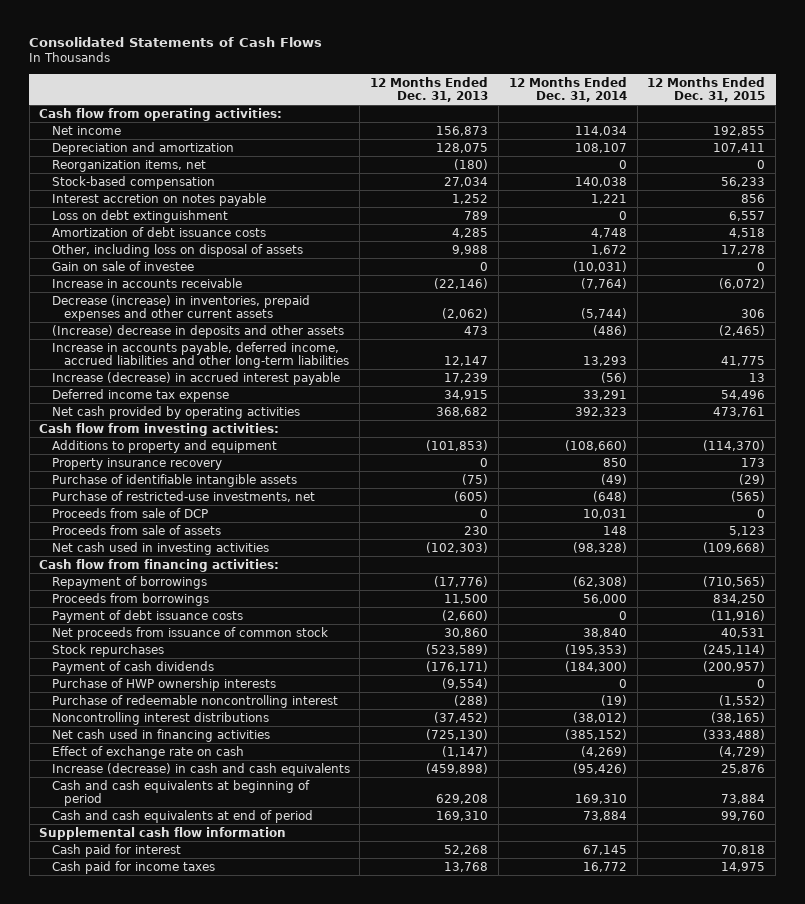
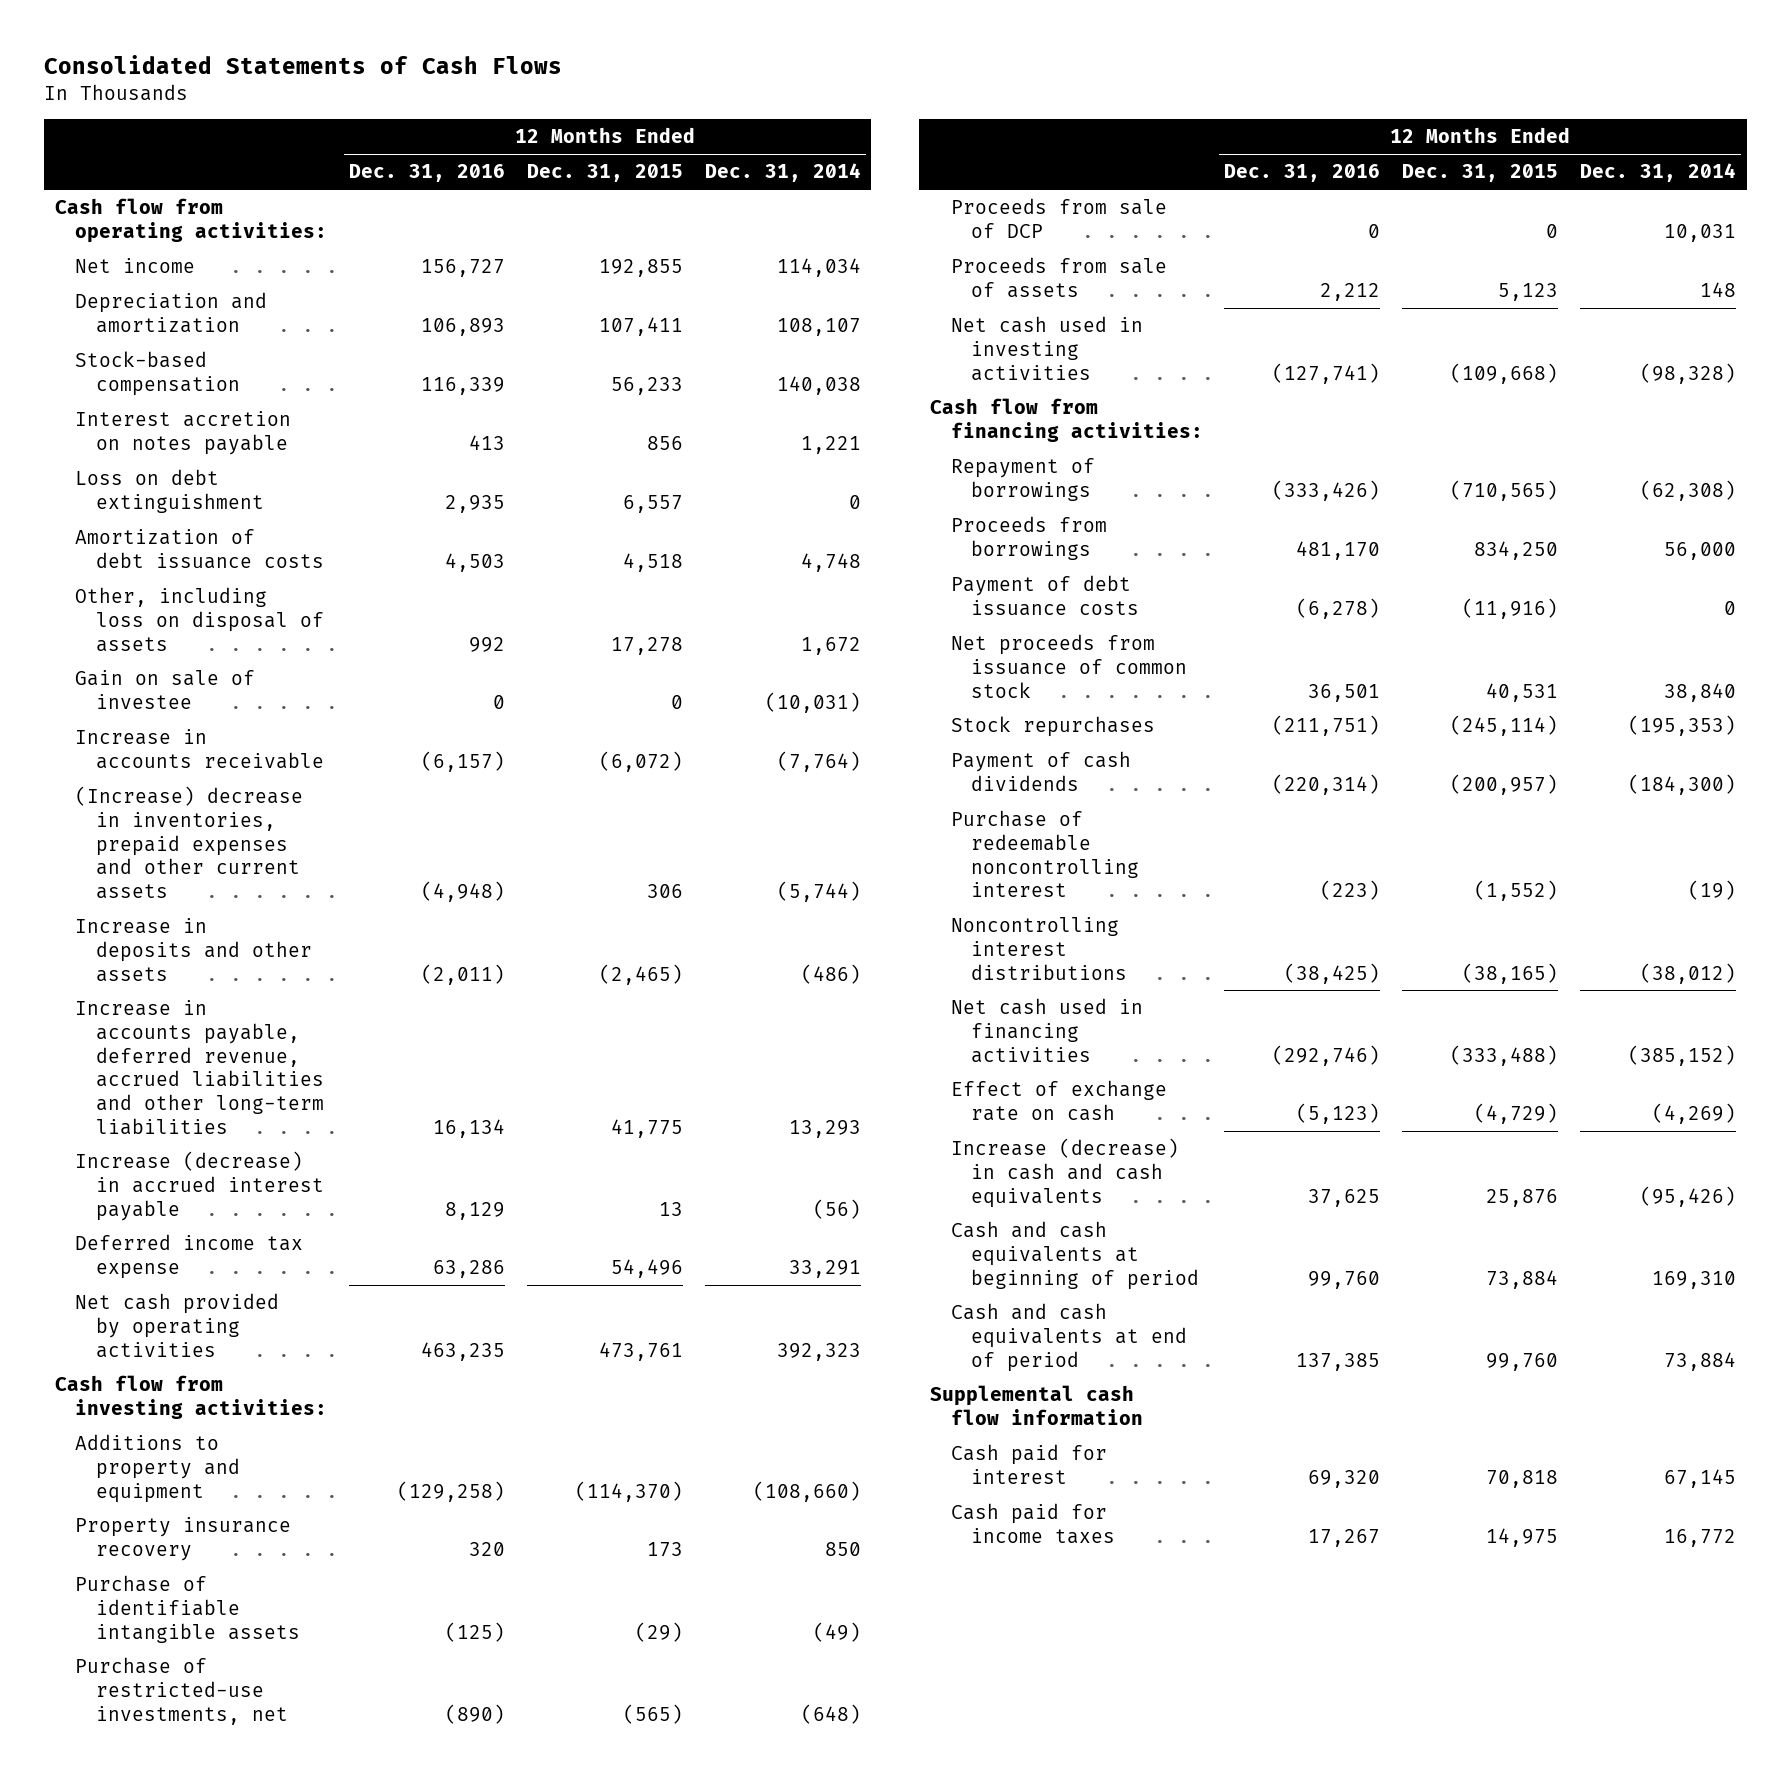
- | 12 Months Ended Dec. 31, 2013 | 12 Months Ended Dec. 31, 2014 | 12 Months Ended Dec. 31, 2015
+ | 12 Months Ended Dec. 31, 2016 | 12 Months Ended Dec. 31, 2015 | 12 Months Ended Dec. 31, 2014
- Reorganization items, net | (180) | 0 | 0
- Decrease (increase) in inventories, prepaid expenses and other current assets | (2,062) | (5,744) | 306
- (Increase) decrease in deposits and other assets | 473 | (486) | (2,465)
- Increase in accounts payable, deferred income, accrued liabilities and other long-term liabilities | 12,147 | 13,293 | 41,775
+ (Increase) decrease in inventories, prepaid expenses and other current assets | (4,948) | 306 | (5,744)
+ Increase in deposits and other assets | (2,011) | (2,465) | (486)
+ Increase in accounts payable, deferred revenue, accrued liabilities and other long-term liabilities | 16,134 | 41,775 | 13,293
- Purchase of HWP ownership interests | (9,554) | 0 | 0

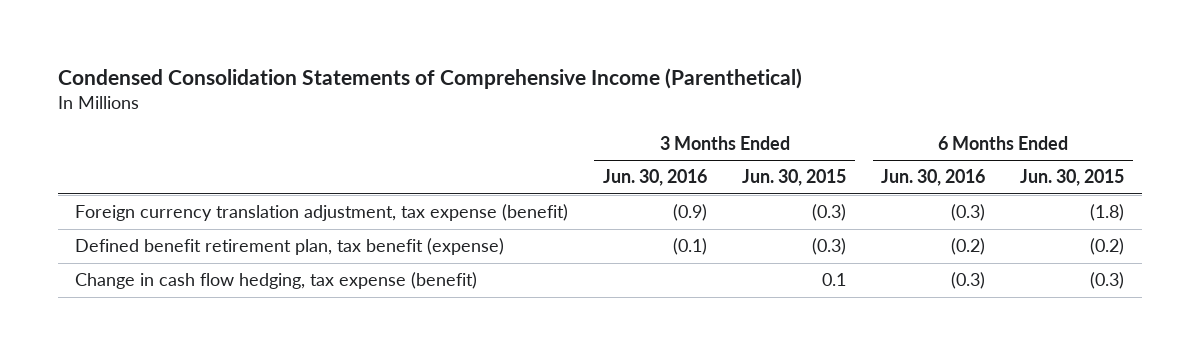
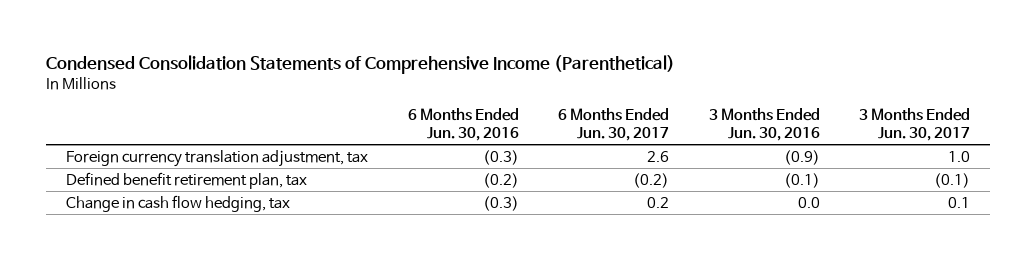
- | 3 Months Ended Jun. 30, 2016 | 3 Months Ended Jun. 30, 2015 | 6 Months Ended Jun. 30, 2016 | 6 Months Ended Jun. 30, 2015
+ | 6 Months Ended Jun. 30, 2016 | 6 Months Ended Jun. 30, 2017 | 3 Months Ended Jun. 30, 2016 | 3 Months Ended Jun. 30, 2017
- Foreign currency translation adjustment, tax expense (benefit) | (0.9) | (0.3) | (0.3) | (1.8)
- Defined benefit retirement plan, tax benefit (expense) | (0.1) | (0.3) | (0.2) | (0.2)
- Change in cash flow hedging, tax expense (benefit) | | 0.1 | (0.3) | (0.3)
+ Foreign currency translation adjustment, tax | (0.3) | 2.6 | (0.9) | 1.0
+ Defined benefit retirement plan, tax | (0.2) | (0.2) | (0.1) | (0.1)
+ Change in cash flow hedging, tax | (0.3) | 0.2 | 0.0 | 0.1

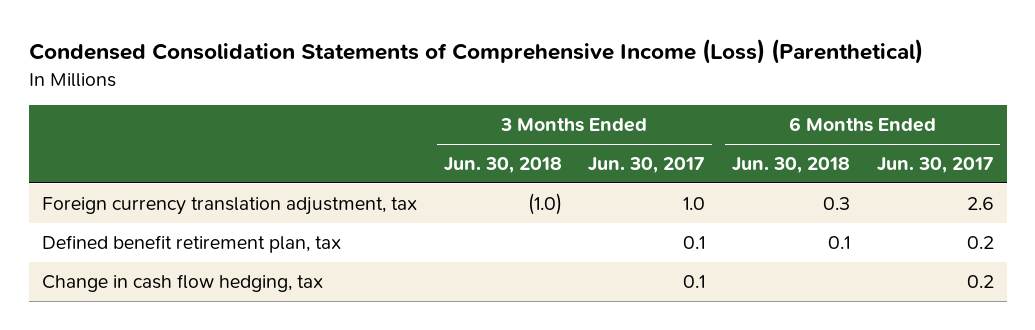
- Condensed Consolidation Statements of Comprehensive Income (Parenthetical)
+ Condensed Consolidation Statements of Comprehensive Income (Loss) (Parenthetical)
- | 6 Months Ended Jun. 30, 2016 | 6 Months Ended Jun. 30, 2017 | 3 Months Ended Jun. 30, 2016 | 3 Months Ended Jun. 30, 2017
+ | 3 Months Ended Jun. 30, 2018 | 3 Months Ended Jun. 30, 2017 | 6 Months Ended Jun. 30, 2018 | 6 Months Ended Jun. 30, 2017
- Defined benefit retirement plan, tax | (0.2) | (0.2) | (0.1) | (0.1)
+ Defined benefit retirement plan, tax | | 0.1 | 0.1 | 0.2

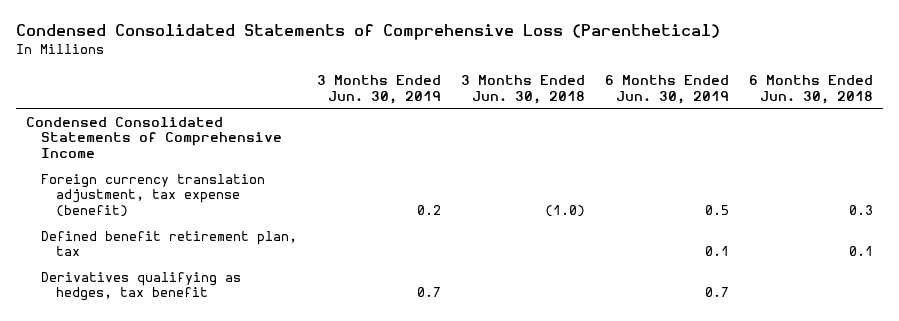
- Condensed Consolidation Statements of Comprehensive Income (Loss) (Parenthetical)
+ Condensed Consolidated Statements of Comprehensive Loss (Parenthetical)
- | 3 Months Ended Jun. 30, 2018 | 3 Months Ended Jun. 30, 2017 | 6 Months Ended Jun. 30, 2018 | 6 Months Ended Jun. 30, 2017
+ | 3 Months Ended Jun. 30, 2019 | 3 Months Ended Jun. 30, 2018 | 6 Months Ended Jun. 30, 2019 | 6 Months Ended Jun. 30, 2018
- Foreign currency translation adjustment, tax | (1.0) | 1.0 | 0.3 | 2.6
+ Condensed Consolidated Statements of Comprehensive Income
+ Foreign currency translation adjustment, tax expense (benefit) | 0.2 | (1.0) | 0.5 | 0.3
- Change in cash flow hedging, tax | | 0.1 | | 0.2
+ Derivatives qualifying as hedges, tax benefit | 0.7 | | 0.7 |

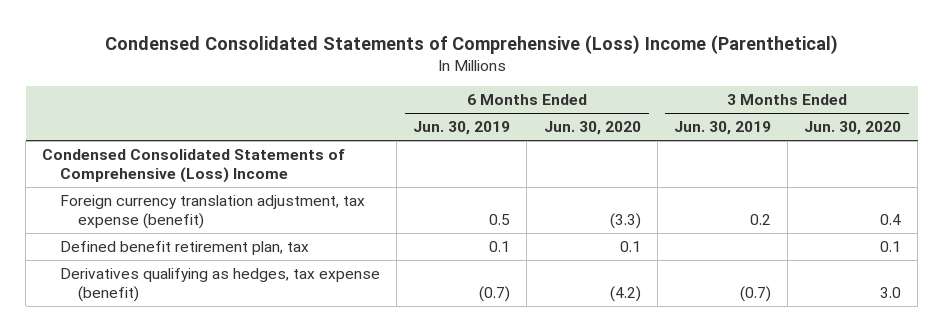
- Condensed Consolidated Statements of Comprehensive Loss (Parenthetical)
+ Condensed Consolidated Statements of Comprehensive (Loss) Income (Parenthetical)
- | 3 Months Ended Jun. 30, 2019 | 3 Months Ended Jun. 30, 2018 | 6 Months Ended Jun. 30, 2019 | 6 Months Ended Jun. 30, 2018
+ | 6 Months Ended Jun. 30, 2019 | 6 Months Ended Jun. 30, 2020 | 3 Months Ended Jun. 30, 2019 | 3 Months Ended Jun. 30, 2020
- Condensed Consolidated Statements of Comprehensive Income
+ Condensed Consolidated Statements of Comprehensive (Loss) Income
- Derivatives qualifying as hedges, tax benefit | 0.7 | | 0.7 |
+ Derivatives qualifying as hedges, tax expense (benefit) | (0.7) | (4.2) | (0.7) | 3.0

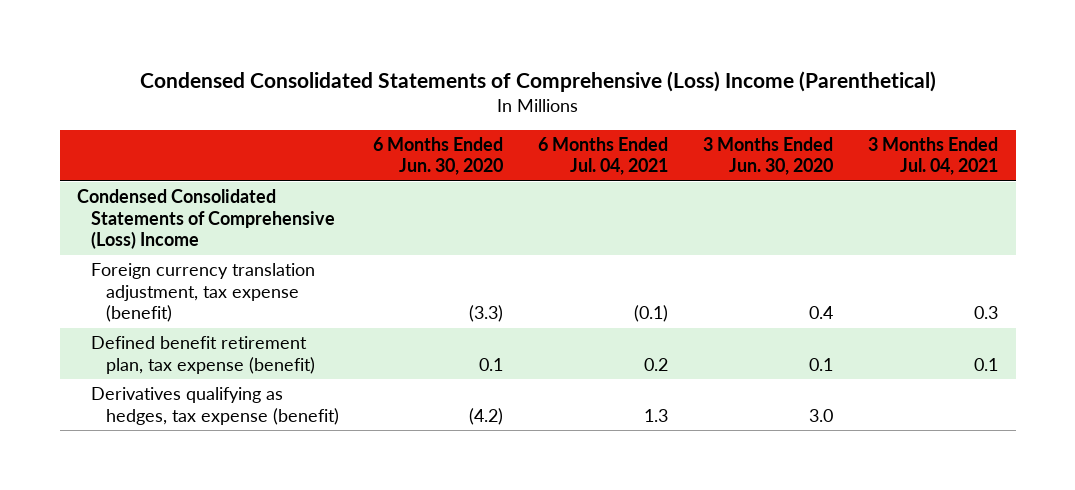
- | 6 Months Ended Jun. 30, 2019 | 6 Months Ended Jun. 30, 2020 | 3 Months Ended Jun. 30, 2019 | 3 Months Ended Jun. 30, 2020
+ | 6 Months Ended Jun. 30, 2020 | 6 Months Ended Jul. 04, 2021 | 3 Months Ended Jun. 30, 2020 | 3 Months Ended Jul. 04, 2021
- Defined benefit retirement plan, tax | 0.1 | 0.1 | | 0.1
+ Defined benefit retirement plan, tax expense (benefit) | 0.1 | 0.2 | 0.1 | 0.1

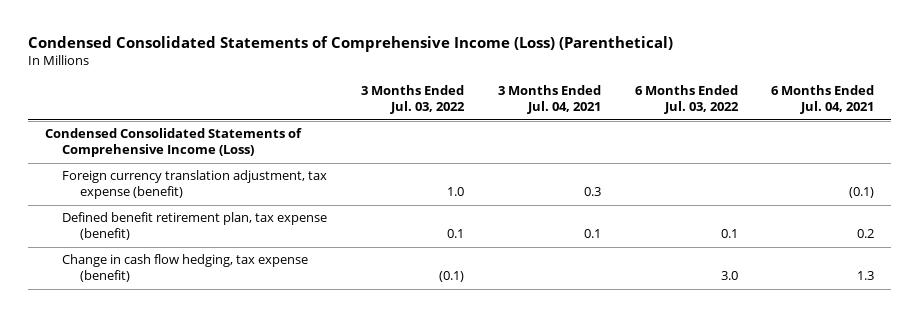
- Condensed Consolidated Statements of Comprehensive (Loss) Income (Parenthetical)
+ Condensed Consolidated Statements of Comprehensive Income (Loss) (Parenthetical)
- | 6 Months Ended Jun. 30, 2020 | 6 Months Ended Jul. 04, 2021 | 3 Months Ended Jun. 30, 2020 | 3 Months Ended Jul. 04, 2021
+ | 3 Months Ended Jul. 03, 2022 | 3 Months Ended Jul. 04, 2021 | 6 Months Ended Jul. 03, 2022 | 6 Months Ended Jul. 04, 2021
- Condensed Consolidated Statements of Comprehensive (Loss) Income
+ Condensed Consolidated Statements of Comprehensive Income (Loss)
- Derivatives qualifying as hedges, tax expense (benefit) | (4.2) | 1.3 | 3.0 |
+ Change in cash flow hedging, tax expense (benefit) | (0.1) | | 3.0 | 1.3

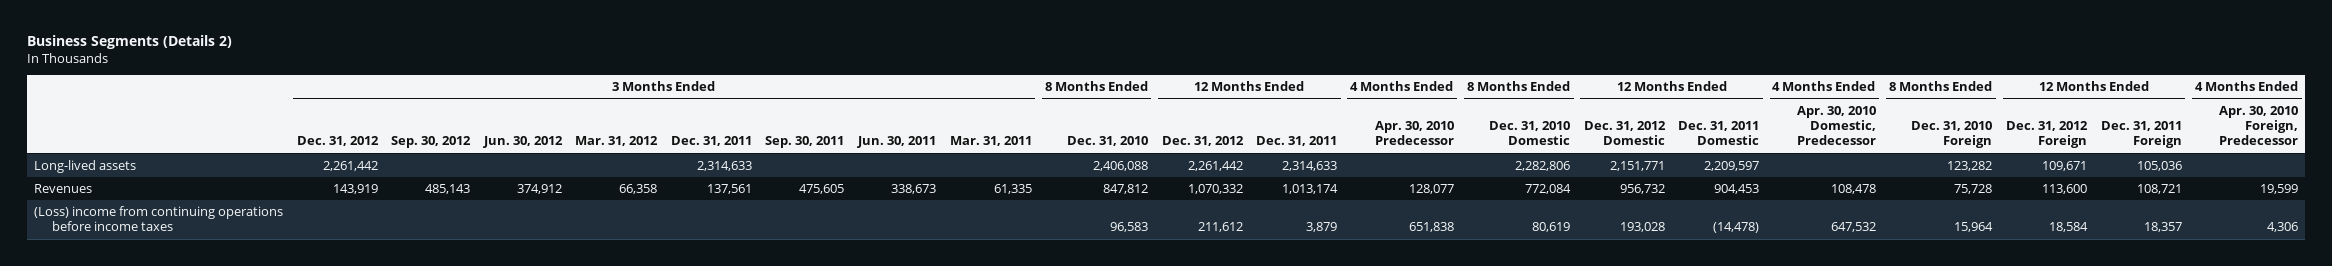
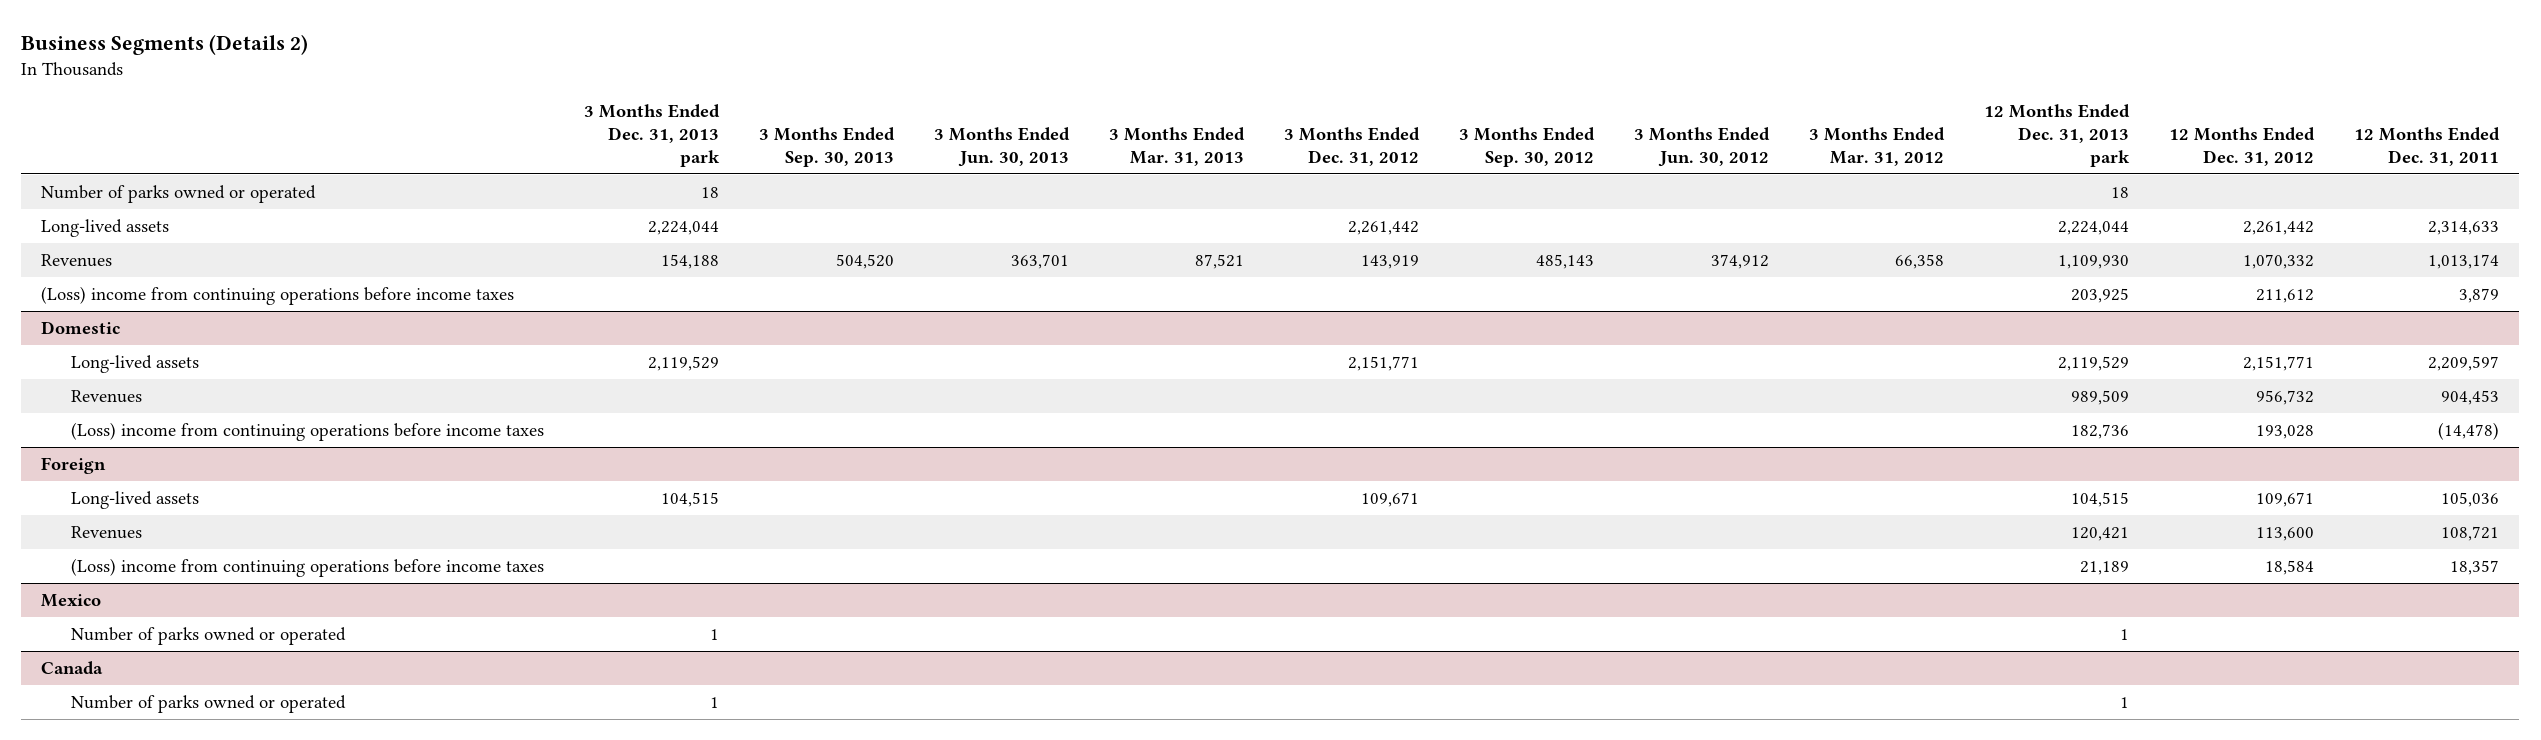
- | 3 Months Ended Dec. 31, 2012 | 3 Months Ended Sep. 30, 2012 | 3 Months Ended Jun. 30, 2012 | 3 Months Ended Mar. 31, 2012 | 3 Months Ended Dec. 31, 2011 | 3 Months Ended Sep. 30, 2011 | 3 Months Ended Jun. 30, 2011 | 3 Months Ended Mar. 31, 2011 | 8 Months Ended Dec. 31, 2010 | 12 Months Ended Dec. 31, 2012 | 12 Months Ended Dec. 31, 2011 | 4 Months Ended Apr. 30, 2010 Predecessor | 8 Months Ended Dec. 31, 2010 Domestic | 12 Months Ended Dec. 31, 2012 Domestic | 12 Months Ended Dec. 31, 2011 Domestic | 4 Months Ended Apr. 30, 2010 Domestic, Predecessor | 8 Months Ended Dec. 31, 2010 Foreign | 12 Months Ended Dec. 31, 2012 Foreign | 12 Months Ended Dec. 31, 2011 Foreign | 4 Months Ended Apr. 30, 2010 Foreign, Predecessor
+ | 3 Months Ended Dec. 31, 2013 park | 3 Months Ended Sep. 30, 2013 | 3 Months Ended Jun. 30, 2013 | 3 Months Ended Mar. 31, 2013 | 3 Months Ended Dec. 31, 2012 | 3 Months Ended Sep. 30, 2012 | 3 Months Ended Jun. 30, 2012 | 3 Months Ended Mar. 31, 2012 | 12 Months Ended Dec. 31, 2013 park | 12 Months Ended Dec. 31, 2012 | 12 Months Ended Dec. 31, 2011
+ Number of parks owned or operated | 18 | | | | | | | | 18 | |
+ Domestic
+ Long-lived assets | 2,119,529 | | | | 2,151,771 | | | | 2,119,529 | 2,151,771 | 2,209,597
+ Revenues | | | | | | | | | 989,509 | 956,732 | 904,453
+ (Loss) income from continuing operations before income taxes | | | | | | | | | 182,736 | 193,028 | (14,478)
+ Foreign
+ Long-lived assets | 104,515 | | | | 109,671 | | | | 104,515 | 109,671 | 105,036
+ Revenues | | | | | | | | | 120,421 | 113,600 | 108,721
+ (Loss) income from continuing operations before income taxes | | | | | | | | | 21,189 | 18,584 | 18,357
+ Mexico
+ Number of parks owned or operated | 1 | | | | | | | | 1 | |
+ Canada
+ Number of parks owned or operated | 1 | | | | | | | | 1 | |

